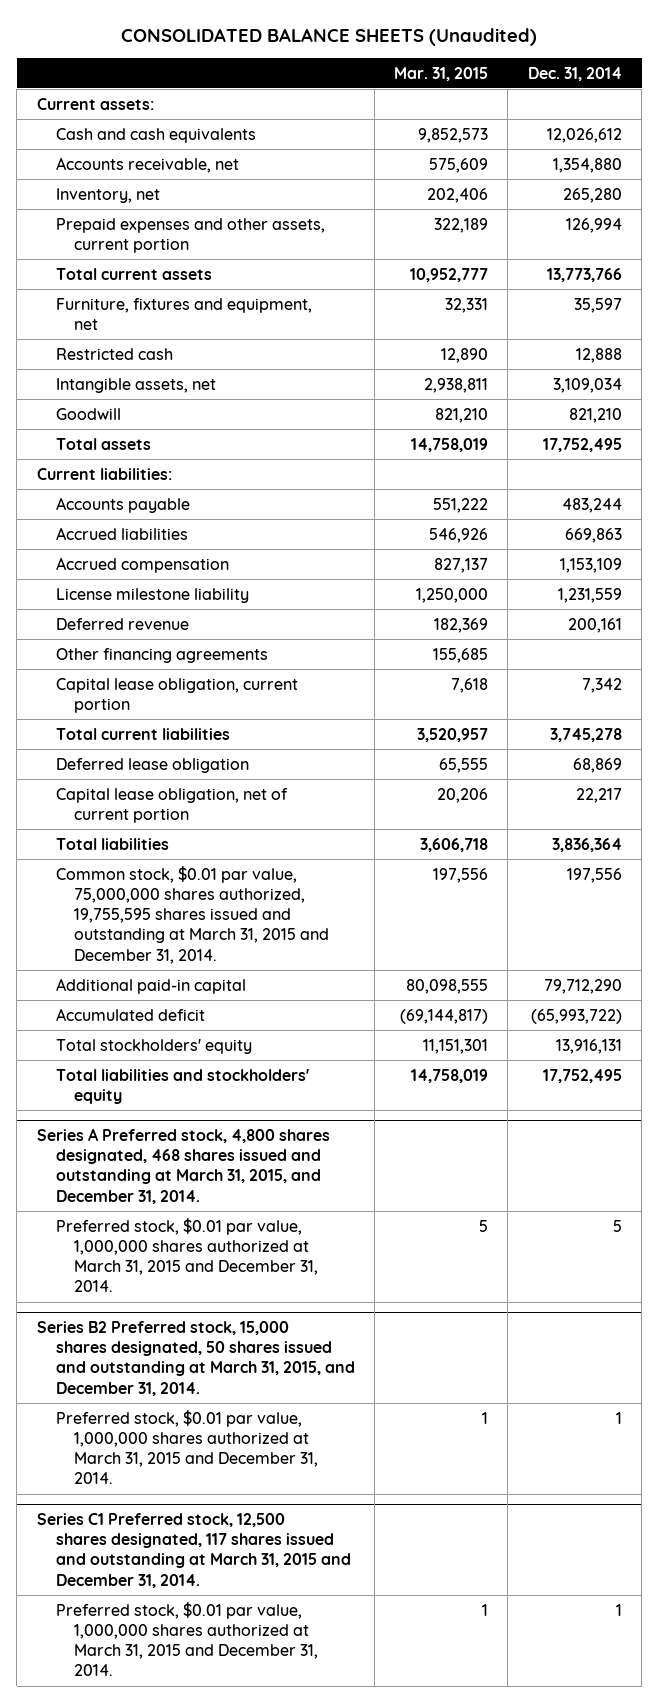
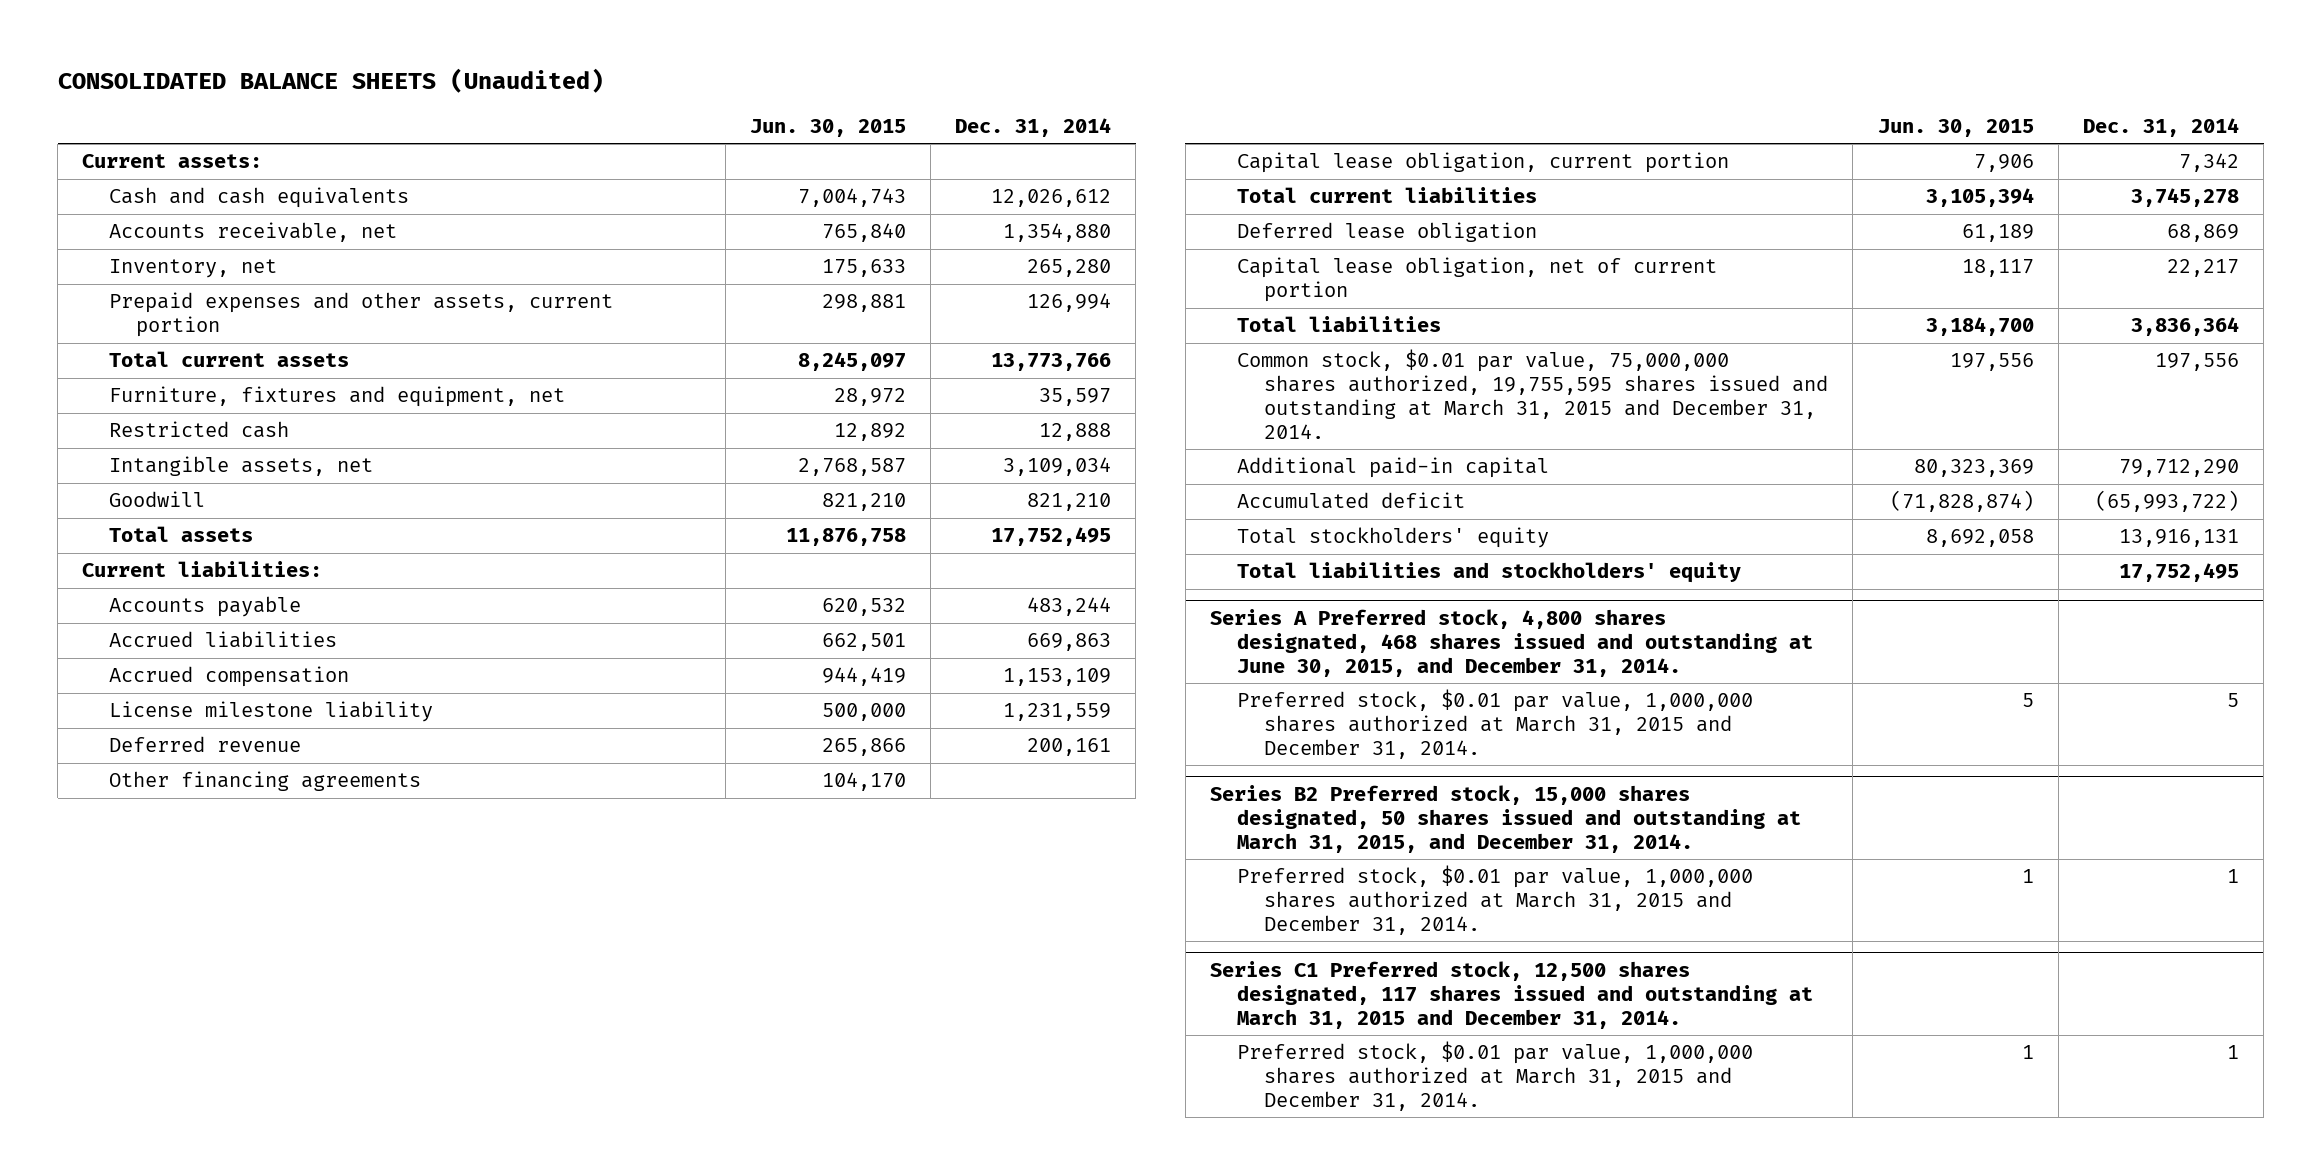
- | Mar. 31, 2015 | Dec. 31, 2014
+ | Jun. 30, 2015 | Dec. 31, 2014
- Series A Preferred stock, 4,800 shares designated, 468 shares issued and outstanding at March 31, 2015, and December 31, 2014.
+ Series A Preferred stock, 4,800 shares designated, 468 shares issued and outstanding at June 30, 2015, and December 31, 2014.

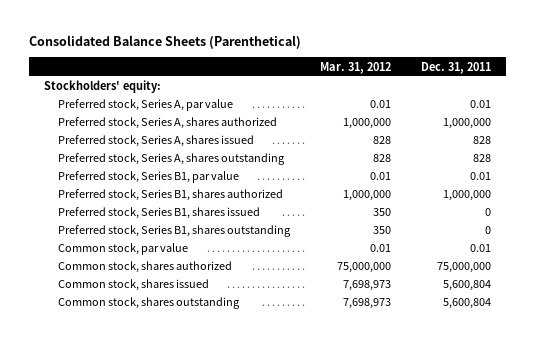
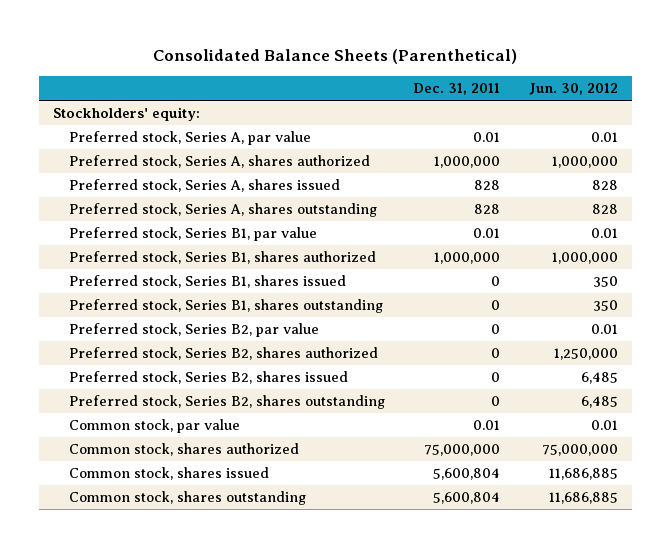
- | Mar. 31, 2012 | Dec. 31, 2011
+ | Dec. 31, 2011 | Jun. 30, 2012
+ Preferred stock, Series B2, par value | 0 | 0.01
+ Preferred stock, Series B2, shares authorized | 0 | 1,250,000
+ Preferred stock, Series B2, shares issued | 0 | 6,485
+ Preferred stock, Series B2, shares outstanding | 0 | 6,485

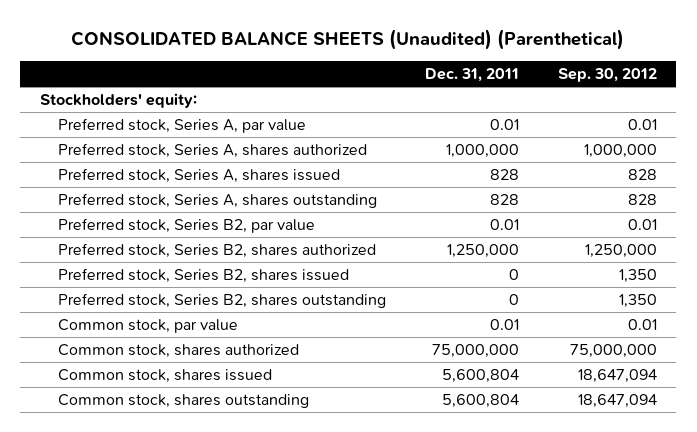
- Consolidated Balance Sheets (Parenthetical)
+ CONSOLIDATED BALANCE SHEETS (Unaudited) (Parenthetical)
- | Dec. 31, 2011 | Jun. 30, 2012
+ | Dec. 31, 2011 | Sep. 30, 2012
- Preferred stock, Series B1, par value | 0.01 | 0.01
- Preferred stock, Series B1, shares authorized | 1,000,000 | 1,000,000
- Preferred stock, Series B1, shares issued | 0 | 350
- Preferred stock, Series B1, shares outstanding | 0 | 350
- Preferred stock, Series B2, par value | 0 | 0.01
- Preferred stock, Series B2, shares authorized | 0 | 1,250,000
+ Preferred stock, Series B2, par value | 0.01 | 0.01
+ Preferred stock, Series B2, shares authorized | 1,250,000 | 1,250,000

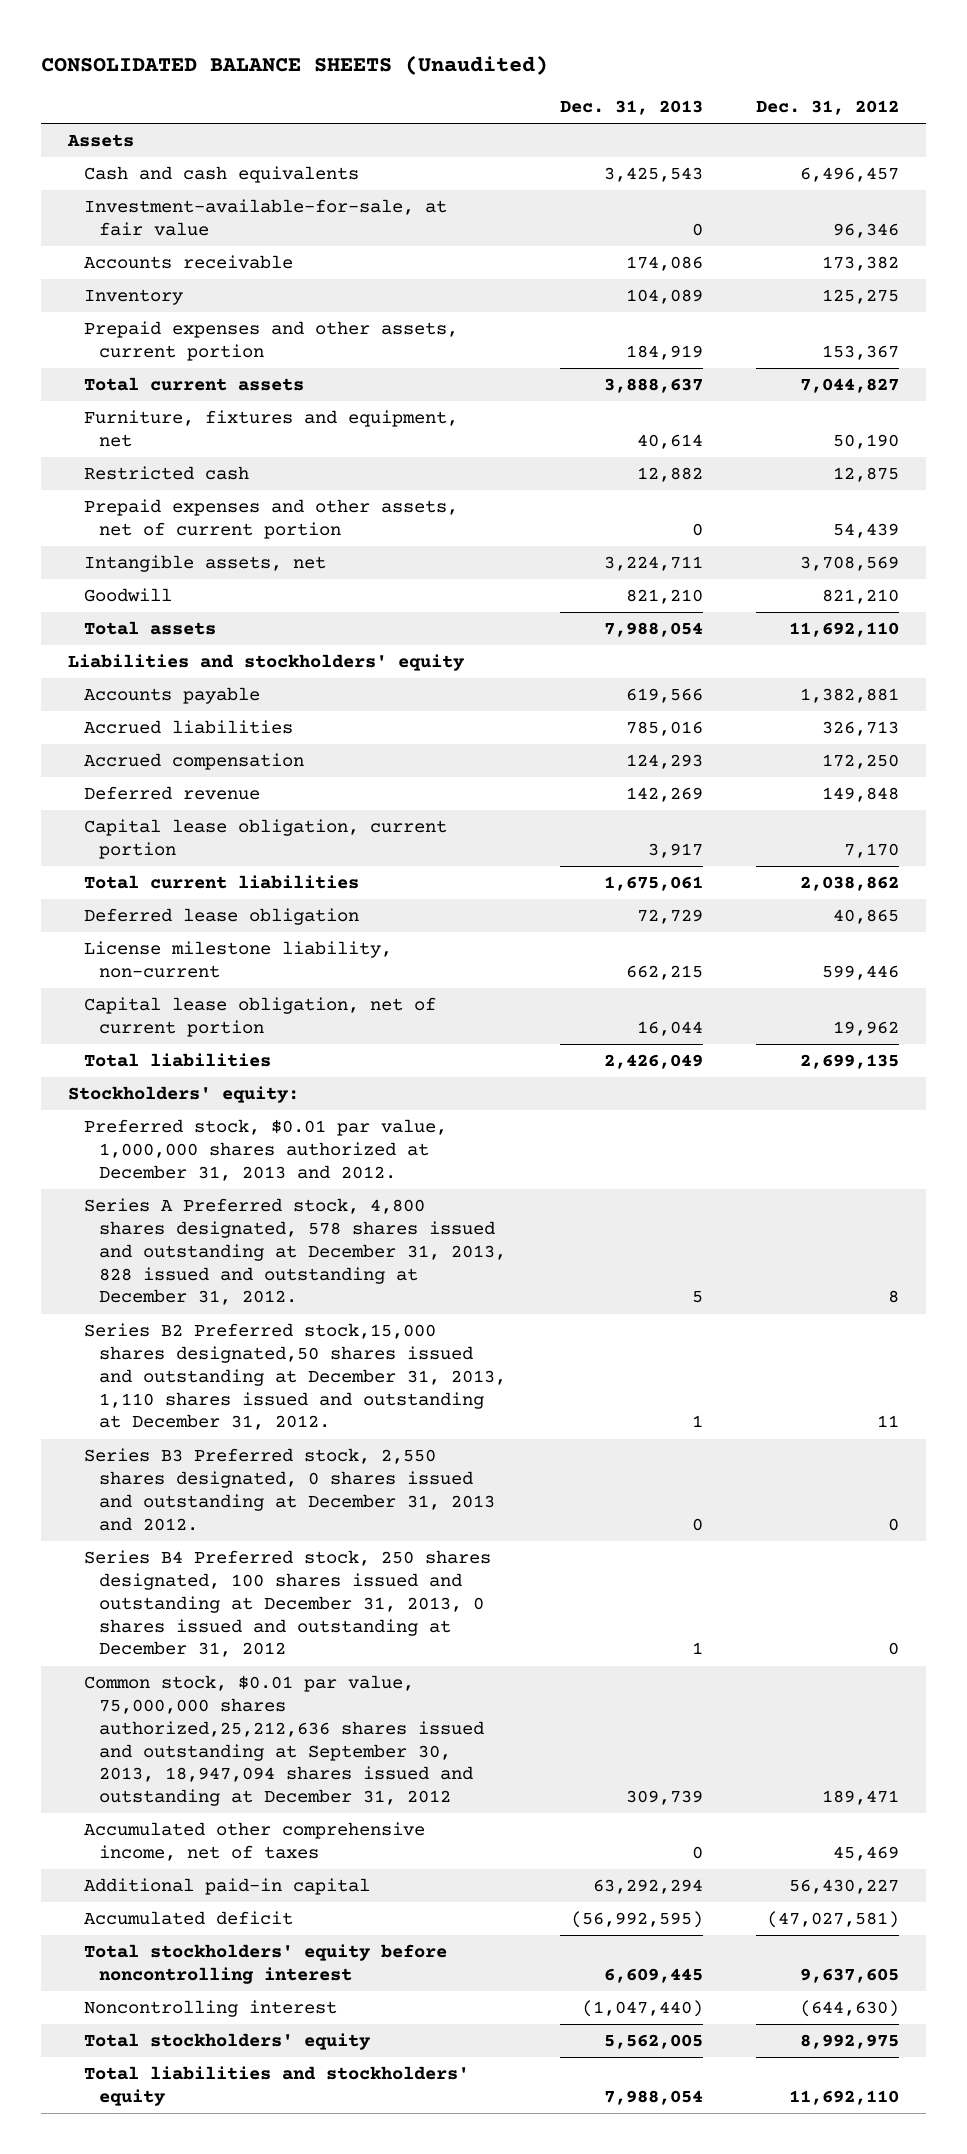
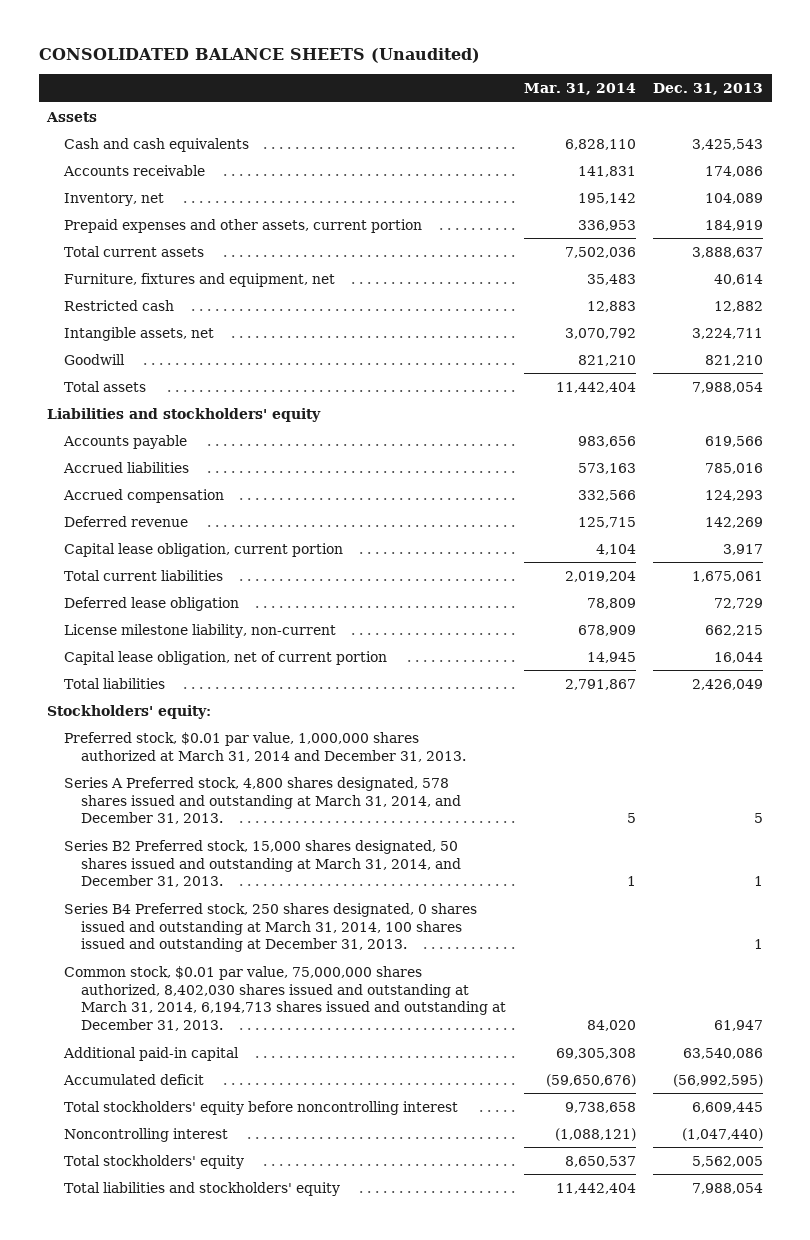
- | Dec. 31, 2013 | Dec. 31, 2012
+ | Mar. 31, 2014 | Dec. 31, 2013
- Investment-available-for-sale, at fair value | 0 | 96,346
- Inventory | 104,089 | 125,275
+ Inventory, net | 195,142 | 104,089
- Prepaid expenses and other assets, net of current portion | 0 | 54,439
- Preferred stock, $0.01 par value, 1,000,000 shares authorized at December 31, 2013 and 2012.
- Series A Preferred stock, 4,800 shares designated, 578 shares issued and outstanding at December 31, 2013, 828 issued and outstanding at December 31, 2012. | 5 | 8
- Series B2 Preferred stock,15,000 shares designated,50 shares issued and outstanding at December 31, 2013, 1,110 shares issued and outstanding at December 31, 2012. | 1 | 11
- Series B3 Preferred stock, 2,550 shares designated, 0 shares issued and outstanding at December 31, 2013 and 2012. | 0 | 0
- Series B4 Preferred stock, 250 shares designated, 100 shares issued and outstanding at December 31, 2013, 0 shares issued and outstanding at December 31, 2012 | 1 | 0
- Common stock, $0.01 par value, 75,000,000 shares authorized,25,212,636 shares issued and outstanding at September 30, 2013, 18,947,094 shares issued and outstanding at December 31, 2012 | 309,739 | 189,471
- Accumulated other comprehensive income, net of taxes | 0 | 45,469
- Additional paid-in capital | 63,292,294 | 56,430,227
+ Preferred stock, $0.01 par value, 1,000,000 shares authorized at March 31, 2014 and December 31, 2013.
+ Series A Preferred stock, 4,800 shares designated, 578 shares issued and outstanding at March 31, 2014, and December 31, 2013. | 5 | 5
+ Series B2 Preferred stock, 15,000 shares designated, 50 shares issued and outstanding at March 31, 2014, and December 31, 2013. | 1 | 1
+ Series B4 Preferred stock, 250 shares designated, 0 shares issued and outstanding at March 31, 2014, 100 shares issued and outstanding at December 31, 2013. | | 1
+ Common stock, $0.01 par value, 75,000,000 shares authorized, 8,402,030 shares issued and outstanding at March 31, 2014, 6,194,713 shares issued and outstanding at December 31, 2013. | 84,020 | 61,947
+ Additional paid-in capital | 69,305,308 | 63,540,086

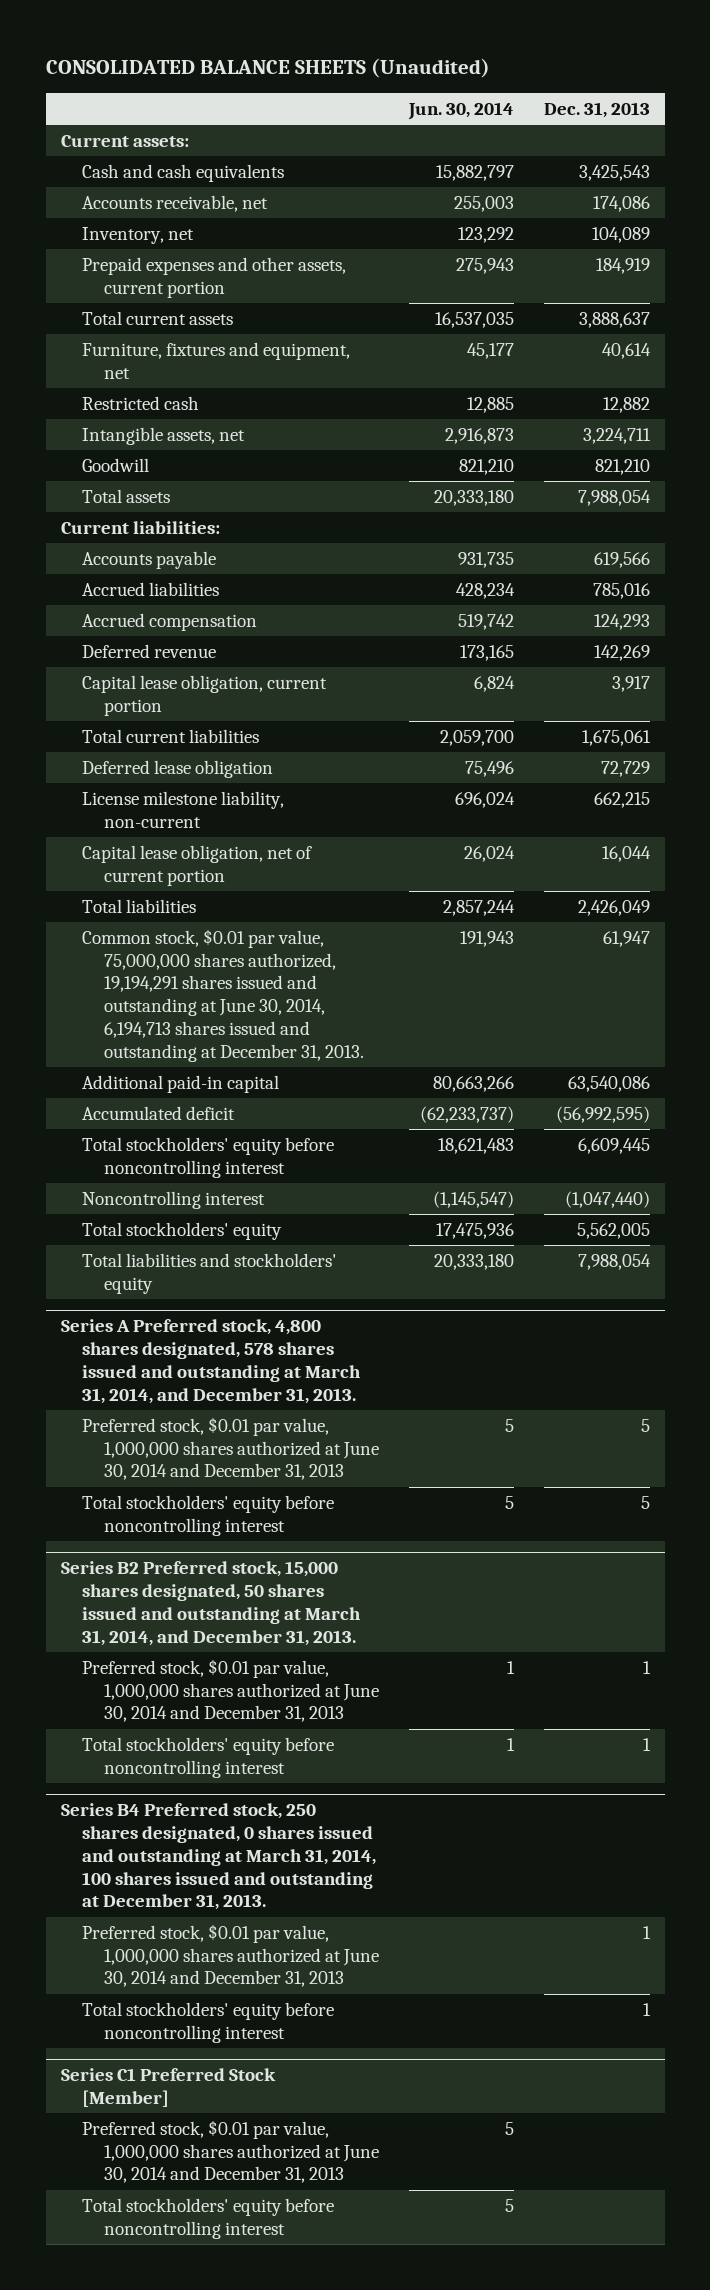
- | Mar. 31, 2014 | Dec. 31, 2013
+ | Jun. 30, 2014 | Dec. 31, 2013
- Assets
+ Current assets:
- Accounts receivable | 141,831 | 174,086
+ Accounts receivable, net | 255,003 | 174,086
- Liabilities and stockholders' equity
+ Current liabilities:
- Stockholders' equity:
- Preferred stock, $0.01 par value, 1,000,000 shares authorized at March 31, 2014 and December 31, 2013.
- Series A Preferred stock, 4,800 shares designated, 578 shares issued and outstanding at March 31, 2014, and December 31, 2013. | 5 | 5
- Series B2 Preferred stock, 15,000 shares designated, 50 shares issued and outstanding at March 31, 2014, and December 31, 2013. | 1 | 1
- Series B4 Preferred stock, 250 shares designated, 0 shares issued and outstanding at March 31, 2014, 100 shares issued and outstanding at December 31, 2013. | | 1
- Common stock, $0.01 par value, 75,000,000 shares authorized, 8,402,030 shares issued and outstanding at March 31, 2014, 6,194,713 shares issued and outstanding at December 31, 2013. | 84,020 | 61,947
+ Common stock, $0.01 par value, 75,000,000 shares authorized, 19,194,291 shares issued and outstanding at June 30, 2014, 6,194,713 shares issued and outstanding at December 31, 2013. | 191,943 | 61,947
+ Series A Preferred stock, 4,800 shares designated, 578 shares issued and outstanding at March 31, 2014, and December 31, 2013.
+ Preferred stock, $0.01 par value, 1,000,000 shares authorized at June 30, 2014 and December 31, 2013 | 5 | 5
+ Total stockholders' equity before noncontrolling interest | 5 | 5
+ Series B2 Preferred stock, 15,000 shares designated, 50 shares issued and outstanding at March 31, 2014, and December 31, 2013.
+ Preferred stock, $0.01 par value, 1,000,000 shares authorized at June 30, 2014 and December 31, 2013 | 1 | 1
+ Total stockholders' equity before noncontrolling interest | 1 | 1
+ Series B4 Preferred stock, 250 shares designated, 0 shares issued and outstanding at March 31, 2014, 100 shares issued and outstanding at December 31, 2013.
+ Preferred stock, $0.01 par value, 1,000,000 shares authorized at June 30, 2014 and December 31, 2013 | | 1
+ Total stockholders' equity before noncontrolling interest | | 1
+ Series C1 Preferred Stock [Member]
+ Preferred stock, $0.01 par value, 1,000,000 shares authorized at June 30, 2014 and December 31, 2013 | 5 |
+ Total stockholders' equity before noncontrolling interest | 5 |

